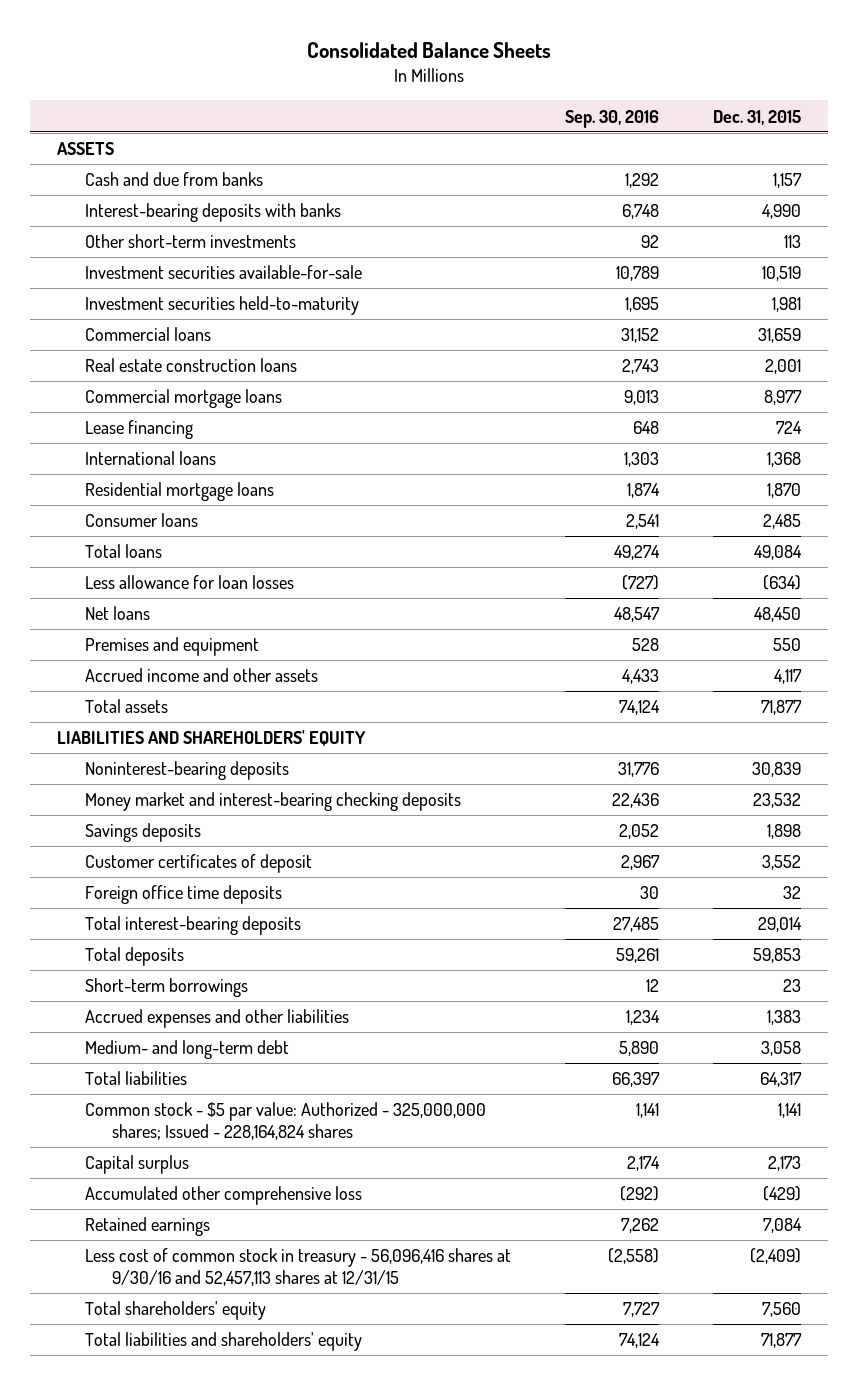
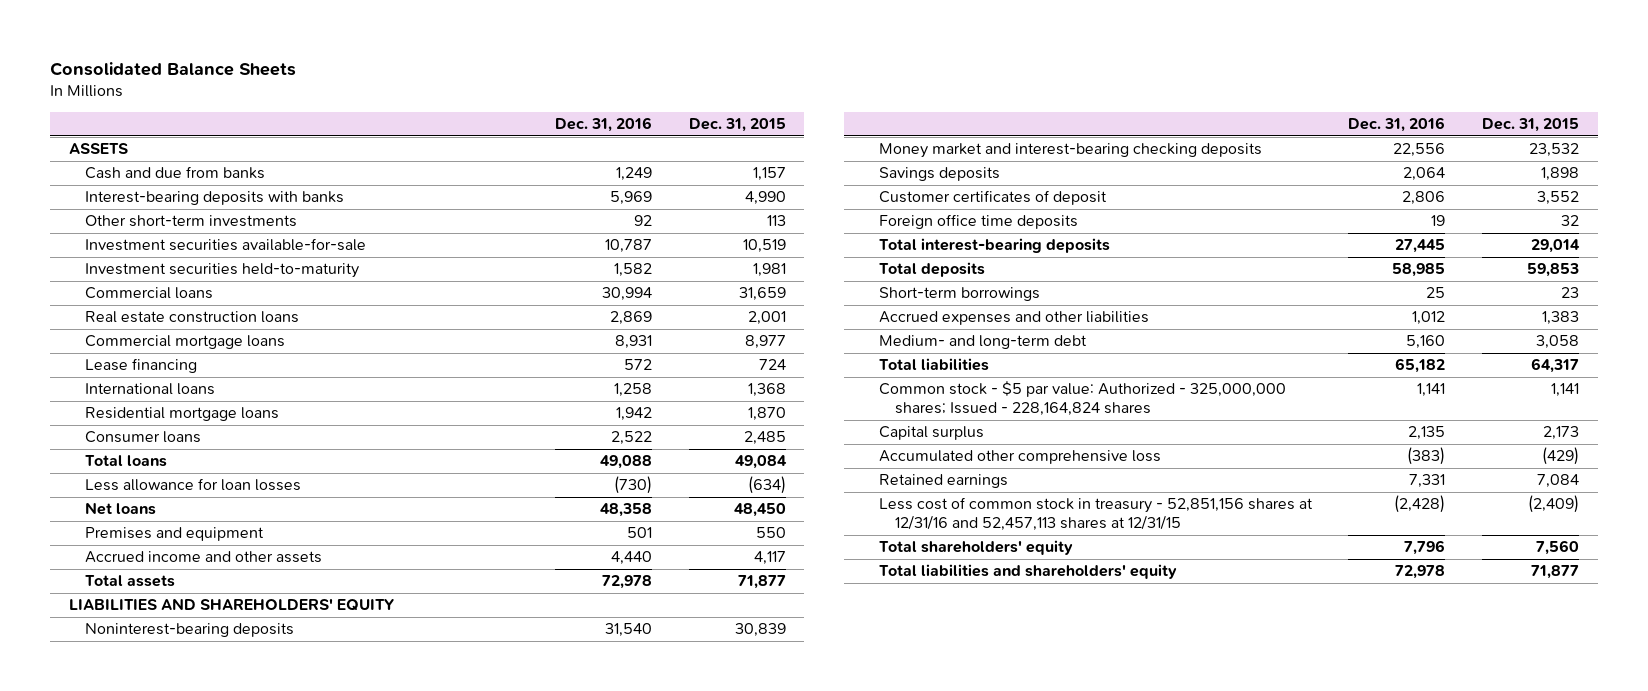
- | Sep. 30, 2016 | Dec. 31, 2015
+ | Dec. 31, 2016 | Dec. 31, 2015
- Less cost of common stock in treasury - 56,096,416 shares at 9/30/16 and 52,457,113 shares at 12/31/15 | (2,558) | (2,409)
+ Less cost of common stock in treasury - 52,851,156 shares at 12/31/16 and 52,457,113 shares at 12/31/15 | (2,428) | (2,409)

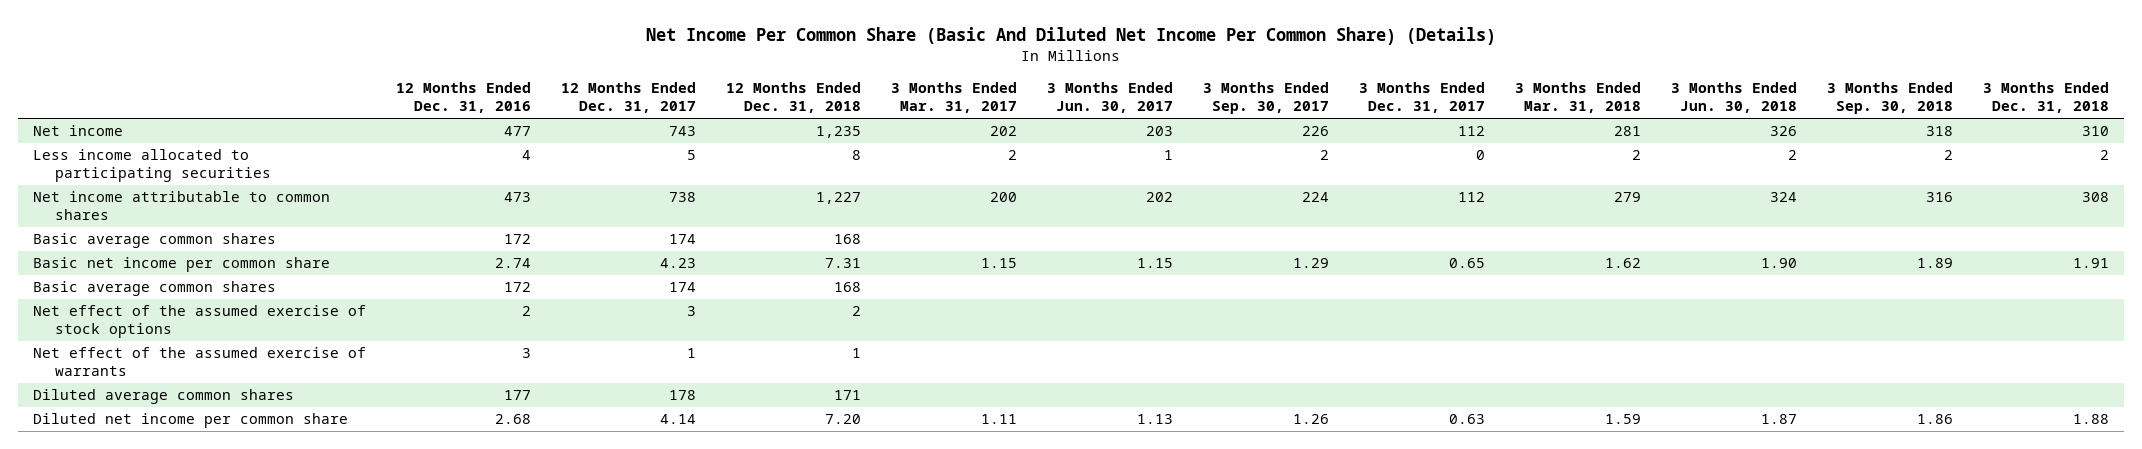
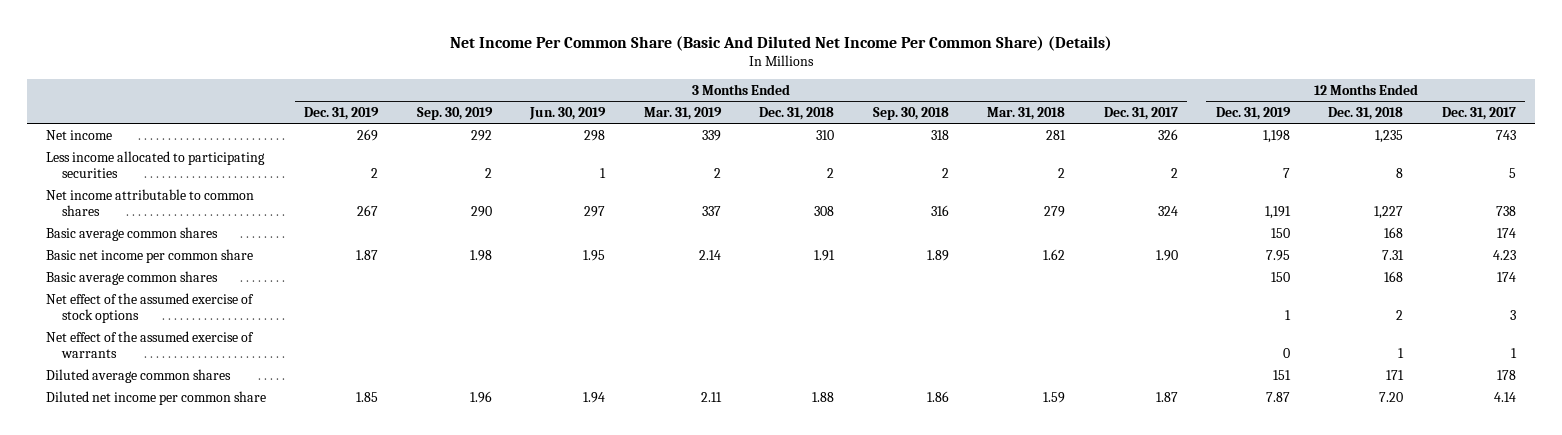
- | 12 Months Ended Dec. 31, 2016 | 12 Months Ended Dec. 31, 2017 | 12 Months Ended Dec. 31, 2018 | 3 Months Ended Mar. 31, 2017 | 3 Months Ended Jun. 30, 2017 | 3 Months Ended Sep. 30, 2017 | 3 Months Ended Dec. 31, 2017 | 3 Months Ended Mar. 31, 2018 | 3 Months Ended Jun. 30, 2018 | 3 Months Ended Sep. 30, 2018 | 3 Months Ended Dec. 31, 2018
+ | 3 Months Ended Dec. 31, 2019 | 3 Months Ended Sep. 30, 2019 | 3 Months Ended Jun. 30, 2019 | 3 Months Ended Mar. 31, 2019 | 3 Months Ended Dec. 31, 2018 | 3 Months Ended Sep. 30, 2018 | 3 Months Ended Mar. 31, 2018 | 3 Months Ended Dec. 31, 2017 | 12 Months Ended Dec. 31, 2019 | 12 Months Ended Dec. 31, 2018 | 12 Months Ended Dec. 31, 2017
- Net income | 477 | 743 | 1,235 | 202 | 203 | 226 | 112 | 281 | 326 | 318 | 310
- Less income allocated to participating securities | 4 | 5 | 8 | 2 | 1 | 2 | 0 | 2 | 2 | 2 | 2
- Net income attributable to common shares | 473 | 738 | 1,227 | 200 | 202 | 224 | 112 | 279 | 324 | 316 | 308
+ Net income | 269 | 292 | 298 | 339 | 310 | 318 | 281 | 326 | 1,198 | 1,235 | 743
+ Less income allocated to participating securities | 2 | 2 | 1 | 2 | 2 | 2 | 2 | 2 | 7 | 8 | 5
+ Net income attributable to common shares | 267 | 290 | 297 | 337 | 308 | 316 | 279 | 324 | 1,191 | 1,227 | 738
- Basic net income per common share | 2.74 | 4.23 | 7.31 | 1.15 | 1.15 | 1.29 | 0.65 | 1.62 | 1.90 | 1.89 | 1.91
+ Basic net income per common share | 1.87 | 1.98 | 1.95 | 2.14 | 1.91 | 1.89 | 1.62 | 1.90 | 7.95 | 7.31 | 4.23
- Diluted net income per common share | 2.68 | 4.14 | 7.20 | 1.11 | 1.13 | 1.26 | 0.63 | 1.59 | 1.87 | 1.86 | 1.88
+ Diluted net income per common share | 1.85 | 1.96 | 1.94 | 2.11 | 1.88 | 1.86 | 1.59 | 1.87 | 7.87 | 7.20 | 4.14

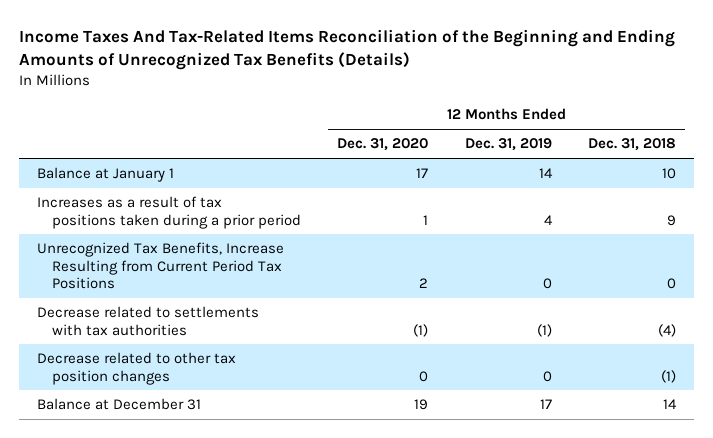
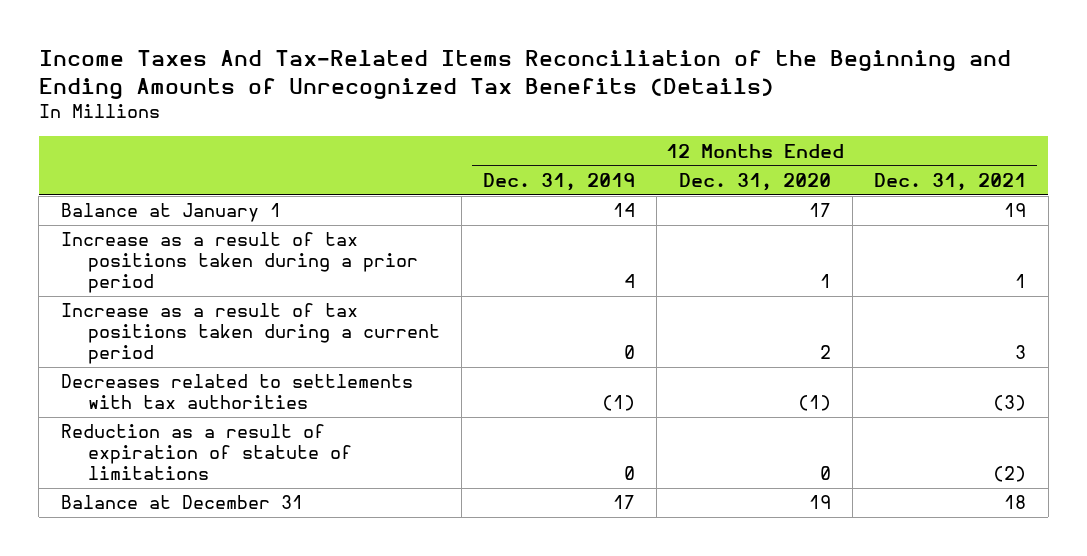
- | 12 Months Ended Dec. 31, 2020 | 12 Months Ended Dec. 31, 2019 | 12 Months Ended Dec. 31, 2018
+ | 12 Months Ended Dec. 31, 2019 | 12 Months Ended Dec. 31, 2020 | 12 Months Ended Dec. 31, 2021
- Increases as a result of tax positions taken during a prior period | 1 | 4 | 9
- Unrecognized Tax Benefits, Increase Resulting from Current Period Tax Positions | 2 | 0 | 0
- Decrease related to settlements with tax authorities | (1) | (1) | (4)
- Decrease related to other tax position changes | 0 | 0 | (1)
+ Increase as a result of tax positions taken during a prior period | 4 | 1 | 1
+ Increase as a result of tax positions taken during a current period | 0 | 2 | 3
+ Decreases related to settlements with tax authorities | (1) | (1) | (3)
+ Reduction as a result of expiration of statute of limitations | 0 | 0 | (2)

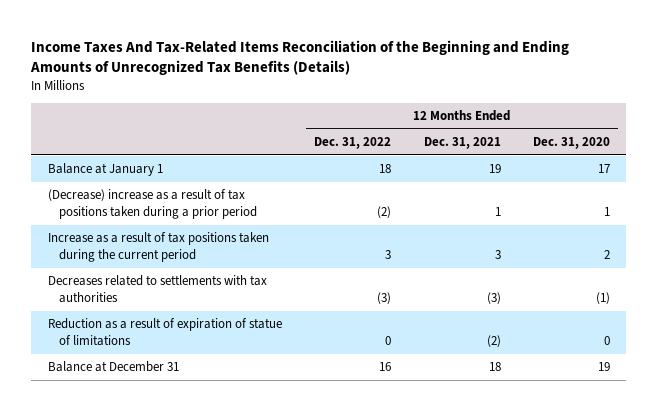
- | 12 Months Ended Dec. 31, 2019 | 12 Months Ended Dec. 31, 2020 | 12 Months Ended Dec. 31, 2021
+ | 12 Months Ended Dec. 31, 2022 | 12 Months Ended Dec. 31, 2021 | 12 Months Ended Dec. 31, 2020
- Increase as a result of tax positions taken during a prior period | 4 | 1 | 1
- Increase as a result of tax positions taken during a current period | 0 | 2 | 3
+ (Decrease) increase as a result of tax positions taken during a prior period | (2) | 1 | 1
+ Increase as a result of tax positions taken during the current period | 3 | 3 | 2
- Reduction as a result of expiration of statute of limitations | 0 | 0 | (2)
+ Reduction as a result of expiration of statue of limitations | 0 | (2) | 0

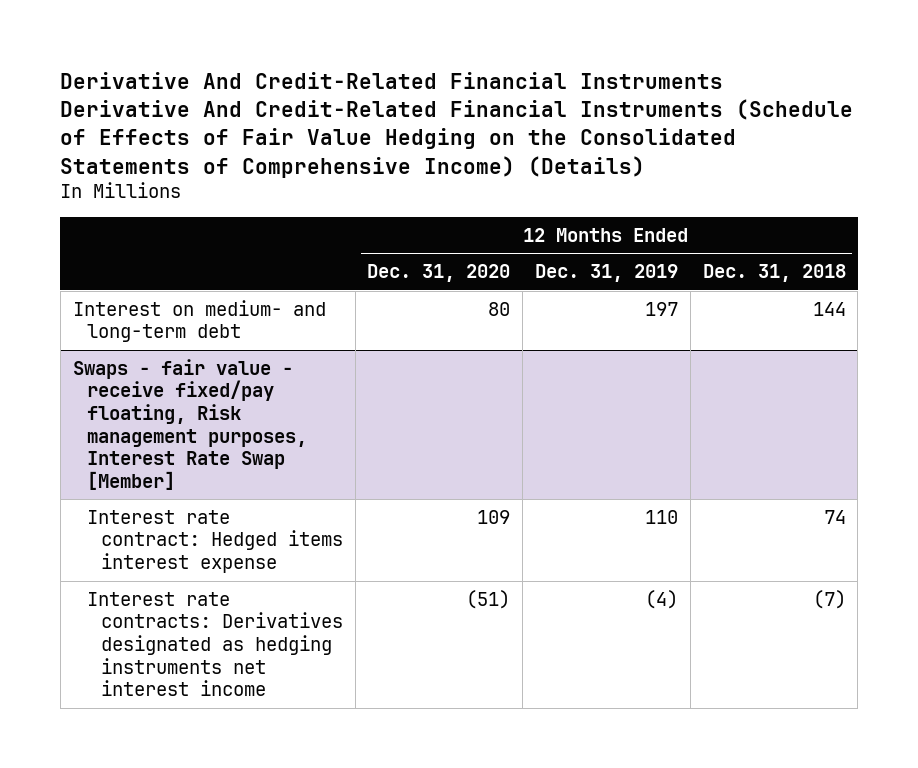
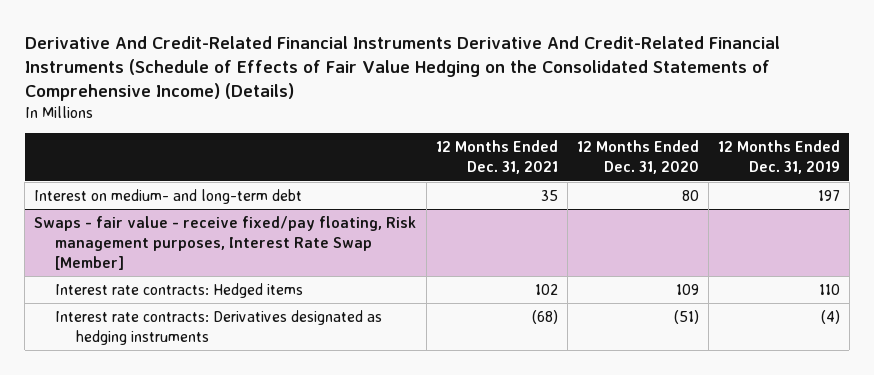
- | 12 Months Ended Dec. 31, 2020 | 12 Months Ended Dec. 31, 2019 | 12 Months Ended Dec. 31, 2018
+ | 12 Months Ended Dec. 31, 2021 | 12 Months Ended Dec. 31, 2020 | 12 Months Ended Dec. 31, 2019
@ Swaps - fair value - receive fixed/pay floating, Risk management purposes, Interest Rate Swap [Member]
- Interest rate contract: Hedged items interest expense | 109 | 110 | 74
- Interest rate contracts: Derivatives designated as hedging instruments net interest income | (51) | (4) | (7)
+ Interest rate contracts: Hedged items | 102 | 109 | 110
+ Interest rate contracts: Derivatives designated as hedging instruments | (68) | (51) | (4)

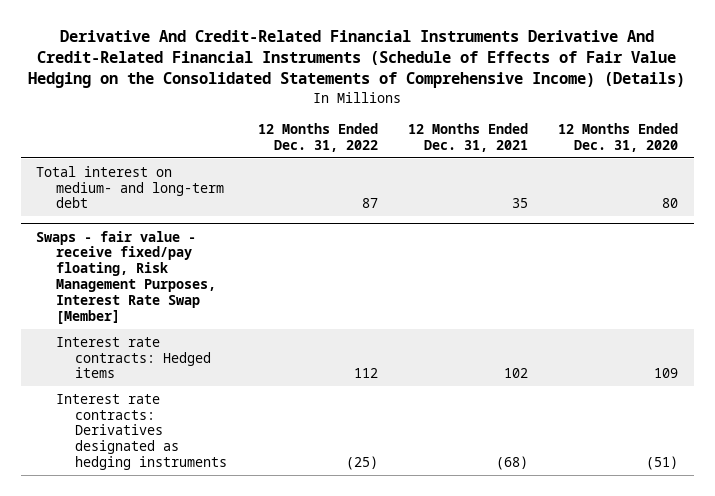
- | 12 Months Ended Dec. 31, 2021 | 12 Months Ended Dec. 31, 2020 | 12 Months Ended Dec. 31, 2019
+ | 12 Months Ended Dec. 31, 2022 | 12 Months Ended Dec. 31, 2021 | 12 Months Ended Dec. 31, 2020
- Interest on medium- and long-term debt | 35 | 80 | 197
- Swaps - fair value - receive fixed/pay floating, Risk management purposes, Interest Rate Swap [Member]
+ Total interest on medium- and long-term debt | 87 | 35 | 80
+ Swaps - fair value - receive fixed/pay floating, Risk Management Purposes, Interest Rate Swap [Member]

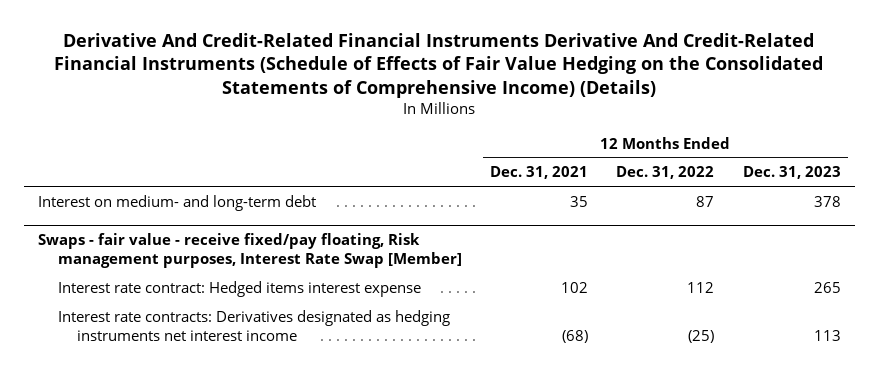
- | 12 Months Ended Dec. 31, 2022 | 12 Months Ended Dec. 31, 2021 | 12 Months Ended Dec. 31, 2020
+ | 12 Months Ended Dec. 31, 2021 | 12 Months Ended Dec. 31, 2022 | 12 Months Ended Dec. 31, 2023
- Total interest on medium- and long-term debt | 87 | 35 | 80
- Swaps - fair value - receive fixed/pay floating, Risk Management Purposes, Interest Rate Swap [Member]
- Interest rate contracts: Hedged items | 112 | 102 | 109
- Interest rate contracts: Derivatives designated as hedging instruments | (25) | (68) | (51)
+ Interest on medium- and long-term debt | 35 | 87 | 378
+ Swaps - fair value - receive fixed/pay floating, Risk management purposes, Interest Rate Swap [Member]
+ Interest rate contract: Hedged items interest expense | 102 | 112 | 265
+ Interest rate contracts: Derivatives designated as hedging instruments net interest income | (68) | (25) | 113

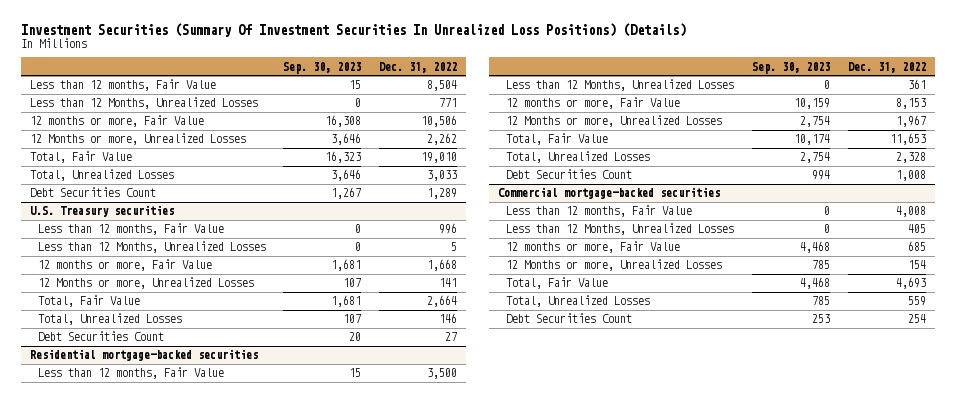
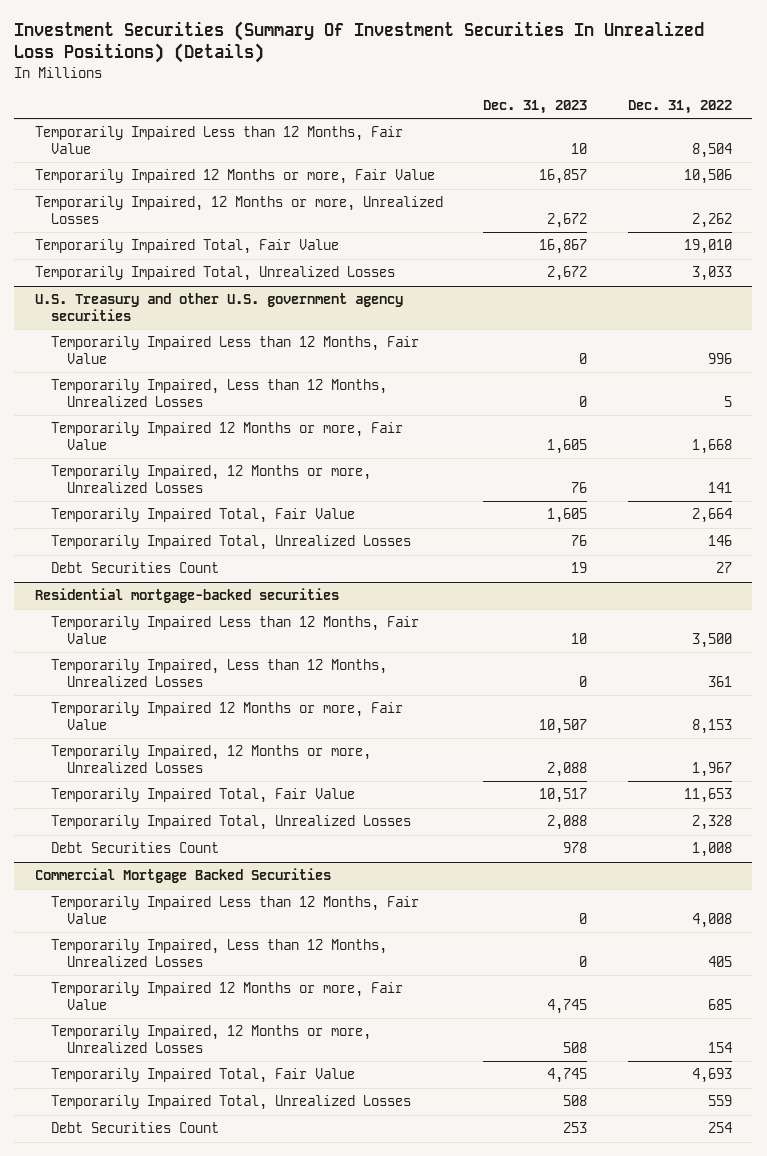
- | Sep. 30, 2023 | Dec. 31, 2022
+ | Dec. 31, 2023 | Dec. 31, 2022
- Less than 12 months, Fair Value | 15 | 8,504
- Less than 12 Months, Unrealized Losses | 0 | 771
- 12 months or more, Fair Value | 16,308 | 10,506
- 12 Months or more, Unrealized Losses | 3,646 | 2,262
- Total, Fair Value | 16,323 | 19,010
- Total, Unrealized Losses | 3,646 | 3,033
- Debt Securities Count | 1,267 | 1,289
- U.S. Treasury securities
- Less than 12 months, Fair Value | 0 | 996
- Less than 12 Months, Unrealized Losses | 0 | 5
- 12 months or more, Fair Value | 1,681 | 1,668
- 12 Months or more, Unrealized Losses | 107 | 141
- Total, Fair Value | 1,681 | 2,664
- Total, Unrealized Losses | 107 | 146
+ Temporarily Impaired Less than 12 Months, Fair Value | 10 | 8,504
+ Temporarily Impaired 12 Months or more, Fair Value | 16,857 | 10,506
+ Temporarily Impaired, 12 Months or more, Unrealized Losses | 2,672 | 2,262
+ Temporarily Impaired Total, Fair Value | 16,867 | 19,010
+ Temporarily Impaired Total, Unrealized Losses | 2,672 | 3,033
+ U.S. Treasury and other U.S. government agency securities
+ Temporarily Impaired Less than 12 Months, Fair Value | 0 | 996
+ Temporarily Impaired, Less than 12 Months, Unrealized Losses | 0 | 5
+ Temporarily Impaired 12 Months or more, Fair Value | 1,605 | 1,668
+ Temporarily Impaired, 12 Months or more, Unrealized Losses | 76 | 141
+ Temporarily Impaired Total, Fair Value | 1,605 | 2,664
+ Temporarily Impaired Total, Unrealized Losses | 76 | 146
@ Residential mortgage-backed securities
- Less than 12 months, Fair Value | 15 | 3,500
- Less than 12 Months, Unrealized Losses | 0 | 361
- 12 months or more, Fair Value | 10,159 | 8,153
- 12 Months or more, Unrealized Losses | 2,754 | 1,967
- Total, Fair Value | 10,174 | 11,653
- Total, Unrealized Losses | 2,754 | 2,328
+ Temporarily Impaired Less than 12 Months, Fair Value | 10 | 3,500
+ Temporarily Impaired, Less than 12 Months, Unrealized Losses | 0 | 361
+ Temporarily Impaired 12 Months or more, Fair Value | 10,507 | 8,153
+ Temporarily Impaired, 12 Months or more, Unrealized Losses | 2,088 | 1,967
+ Temporarily Impaired Total, Fair Value | 10,517 | 11,653
+ Temporarily Impaired Total, Unrealized Losses | 2,088 | 2,328
- Commercial mortgage-backed securities
- Less than 12 months, Fair Value | 0 | 4,008
- Less than 12 Months, Unrealized Losses | 0 | 405
- 12 months or more, Fair Value | 4,468 | 685
- 12 Months or more, Unrealized Losses | 785 | 154
- Total, Fair Value | 4,468 | 4,693
- Total, Unrealized Losses | 785 | 559
+ Commercial Mortgage Backed Securities
+ Temporarily Impaired Less than 12 Months, Fair Value | 0 | 4,008
+ Temporarily Impaired, Less than 12 Months, Unrealized Losses | 0 | 405
+ Temporarily Impaired 12 Months or more, Fair Value | 4,745 | 685
+ Temporarily Impaired, 12 Months or more, Unrealized Losses | 508 | 154
+ Temporarily Impaired Total, Fair Value | 4,745 | 4,693
+ Temporarily Impaired Total, Unrealized Losses | 508 | 559

